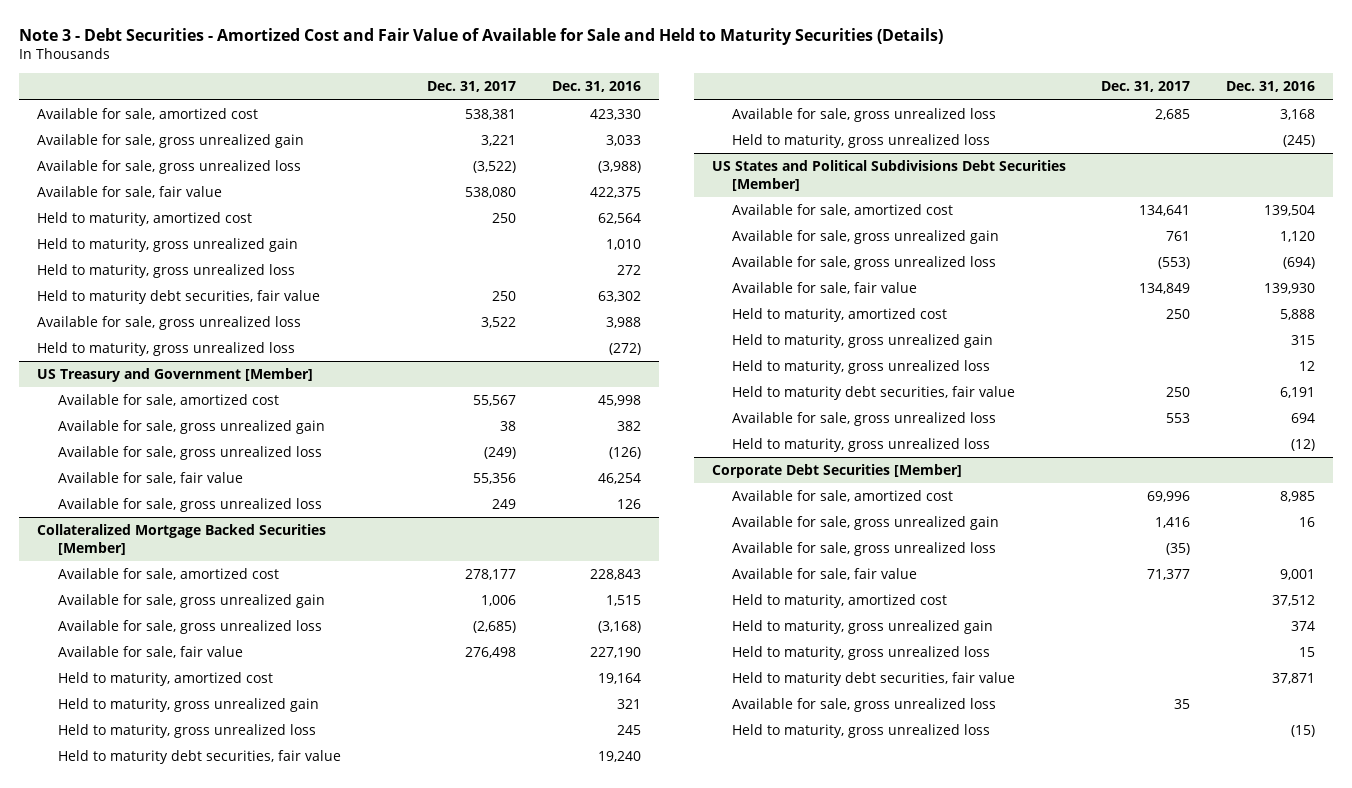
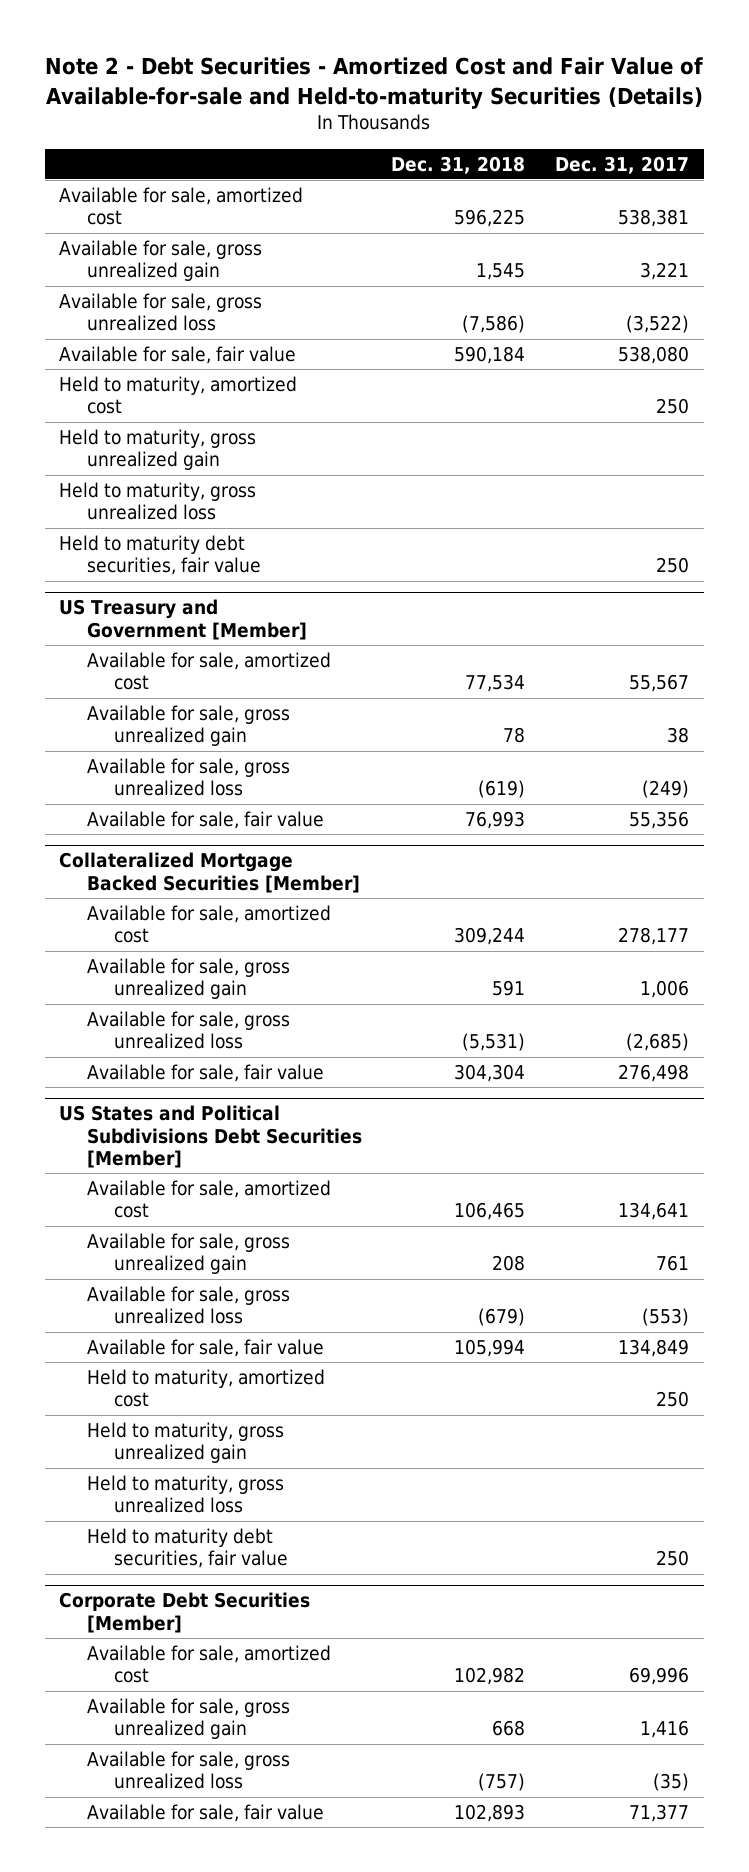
- Note 3 - Debt Securities - Amortized Cost and Fair Value of Available for Sale and Held to Maturity Securities (Details)
+ Note 2 - Debt Securities - Amortized Cost and Fair Value of Available-for-sale and Held-to-maturity Securities (Details)
- | Dec. 31, 2017 | Dec. 31, 2016
+ | Dec. 31, 2018 | Dec. 31, 2017
- Available for sale, gross unrealized loss | 3,522 | 3,988
- Held to maturity, gross unrealized loss | | (272)
@ US Treasury and Government [Member]
- Available for sale, gross unrealized loss | 249 | 126
@ Collateralized Mortgage Backed Securities [Member]
- Held to maturity, amortized cost | | 19,164
- Held to maturity, gross unrealized gain | | 321
- Held to maturity, gross unrealized loss | | 245
- Held to maturity debt securities, fair value | | 19,240
- Available for sale, gross unrealized loss | 2,685 | 3,168
- Held to maturity, gross unrealized loss | | (245)
@ US States and Political Subdivisions Debt Securities [Member]
- Available for sale, gross unrealized loss | 553 | 694
- Held to maturity, gross unrealized loss | | (12)
@ Corporate Debt Securities [Member]
- Held to maturity, amortized cost | | 37,512
- Held to maturity, gross unrealized gain | | 374
- Held to maturity, gross unrealized loss | | 15
- Held to maturity debt securities, fair value | | 37,871
- Available for sale, gross unrealized loss | 35 |
- Held to maturity, gross unrealized loss | | (15)

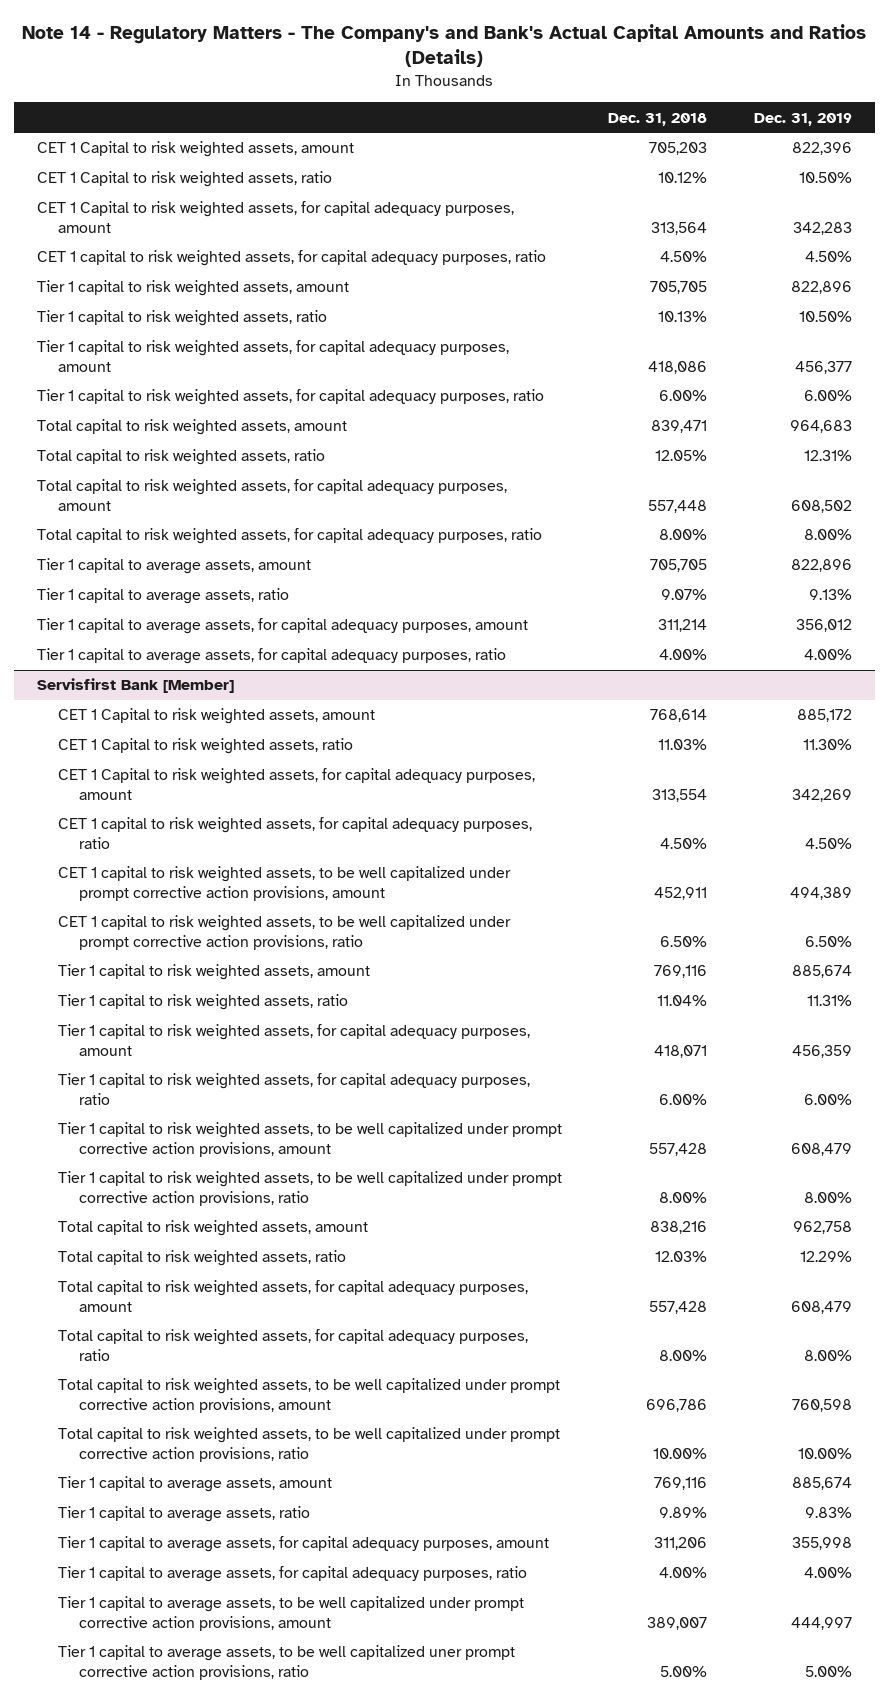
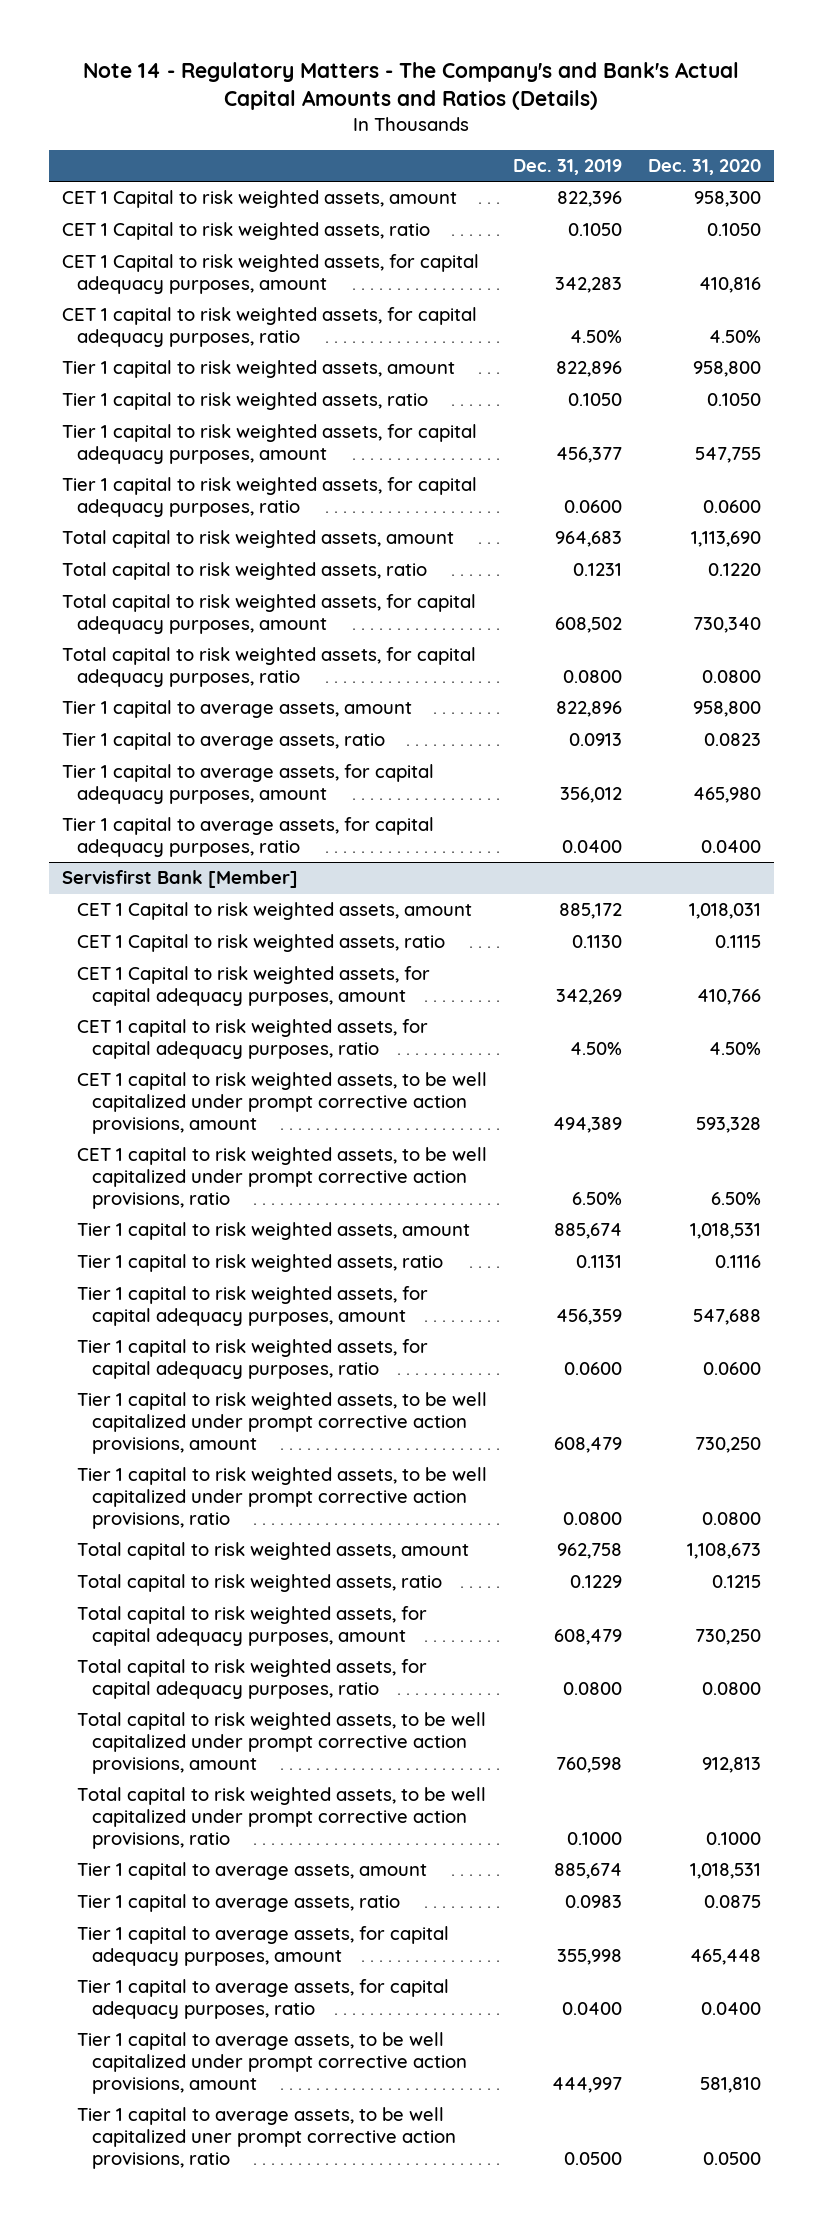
- | Dec. 31, 2018 | Dec. 31, 2019
+ | Dec. 31, 2019 | Dec. 31, 2020
- CET 1 Capital to risk weighted assets, ratio | 10.12% | 10.50%
+ CET 1 Capital to risk weighted assets, ratio | 0.1050 | 0.1050
- Tier 1 capital to risk weighted assets, ratio | 10.13% | 10.50%
+ Tier 1 capital to risk weighted assets, ratio | 0.1050 | 0.1050
- Tier 1 capital to risk weighted assets, for capital adequacy purposes, ratio | 6.00% | 6.00%
+ Tier 1 capital to risk weighted assets, for capital adequacy purposes, ratio | 0.0600 | 0.0600
- Total capital to risk weighted assets, ratio | 12.05% | 12.31%
+ Total capital to risk weighted assets, ratio | 0.1231 | 0.1220
- Total capital to risk weighted assets, for capital adequacy purposes, ratio | 8.00% | 8.00%
+ Total capital to risk weighted assets, for capital adequacy purposes, ratio | 0.0800 | 0.0800
- Tier 1 capital to average assets, ratio | 9.07% | 9.13%
+ Tier 1 capital to average assets, ratio | 0.0913 | 0.0823
- Tier 1 capital to average assets, for capital adequacy purposes, ratio | 4.00% | 4.00%
+ Tier 1 capital to average assets, for capital adequacy purposes, ratio | 0.0400 | 0.0400
@ Servisfirst Bank [Member]
- CET 1 Capital to risk weighted assets, ratio | 11.03% | 11.30%
+ CET 1 Capital to risk weighted assets, ratio | 0.1130 | 0.1115
- Tier 1 capital to risk weighted assets, ratio | 11.04% | 11.31%
+ Tier 1 capital to risk weighted assets, ratio | 0.1131 | 0.1116
- Tier 1 capital to risk weighted assets, for capital adequacy purposes, ratio | 6.00% | 6.00%
+ Tier 1 capital to risk weighted assets, for capital adequacy purposes, ratio | 0.0600 | 0.0600
- Tier 1 capital to risk weighted assets, to be well capitalized under prompt corrective action provisions, ratio | 8.00% | 8.00%
+ Tier 1 capital to risk weighted assets, to be well capitalized under prompt corrective action provisions, ratio | 0.0800 | 0.0800
- Total capital to risk weighted assets, ratio | 12.03% | 12.29%
+ Total capital to risk weighted assets, ratio | 0.1229 | 0.1215
- Total capital to risk weighted assets, for capital adequacy purposes, ratio | 8.00% | 8.00%
+ Total capital to risk weighted assets, for capital adequacy purposes, ratio | 0.0800 | 0.0800
- Total capital to risk weighted assets, to be well capitalized under prompt corrective action provisions, ratio | 10.00% | 10.00%
+ Total capital to risk weighted assets, to be well capitalized under prompt corrective action provisions, ratio | 0.1000 | 0.1000
- Tier 1 capital to average assets, ratio | 9.89% | 9.83%
+ Tier 1 capital to average assets, ratio | 0.0983 | 0.0875
- Tier 1 capital to average assets, for capital adequacy purposes, ratio | 4.00% | 4.00%
+ Tier 1 capital to average assets, for capital adequacy purposes, ratio | 0.0400 | 0.0400
- Tier 1 capital to average assets, to be well capitalized uner prompt corrective action provisions, ratio | 5.00% | 5.00%
+ Tier 1 capital to average assets, to be well capitalized uner prompt corrective action provisions, ratio | 0.0500 | 0.0500

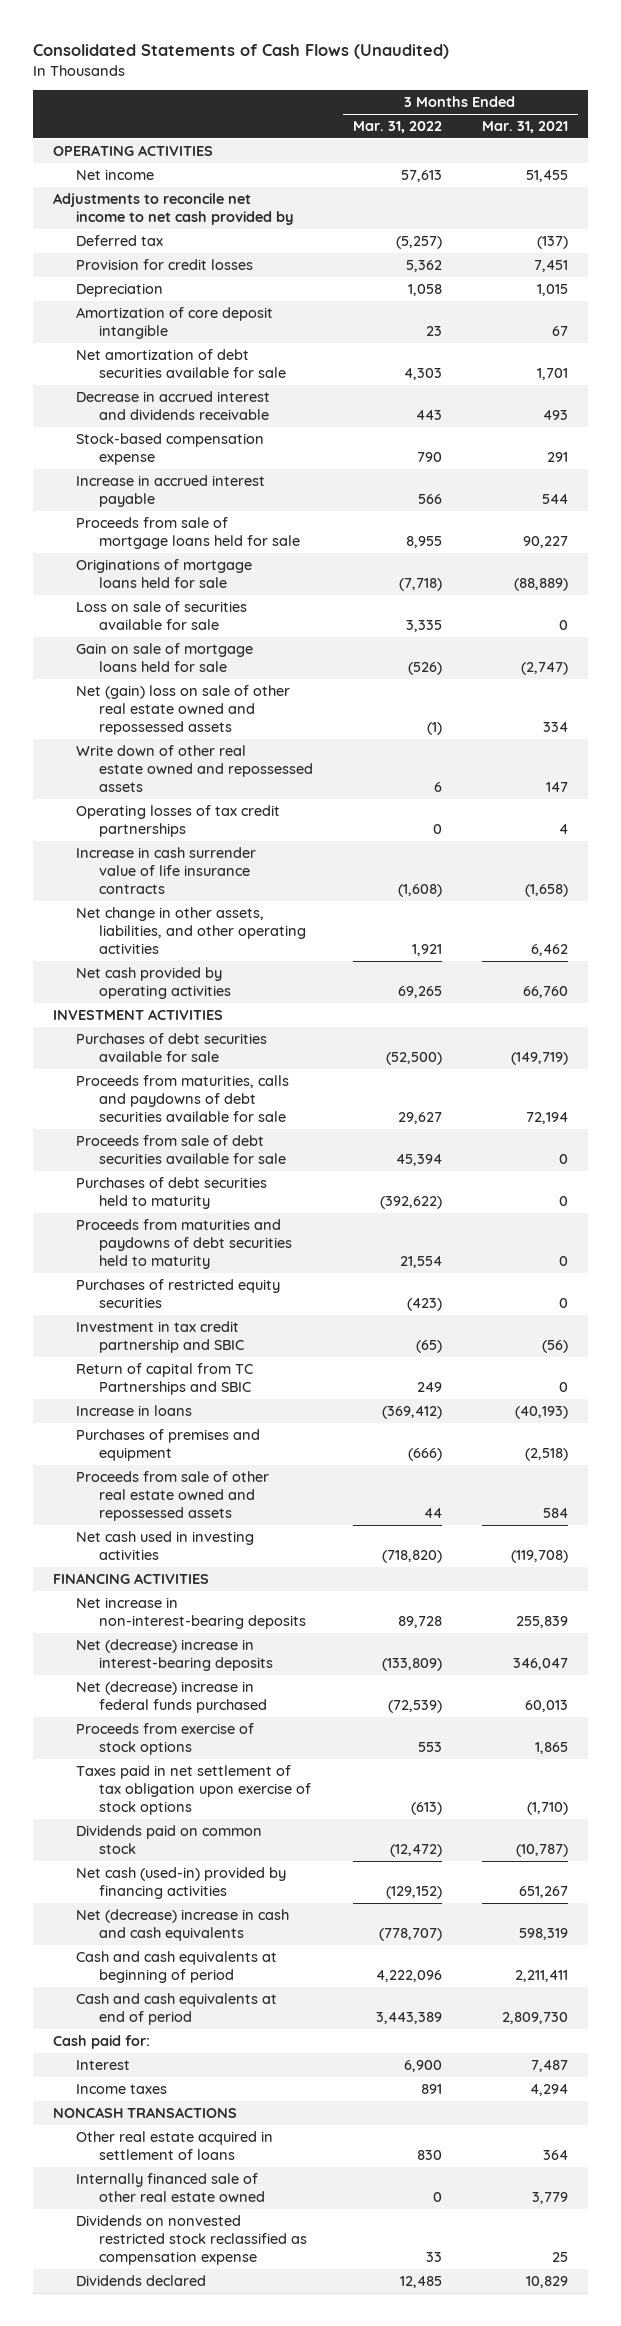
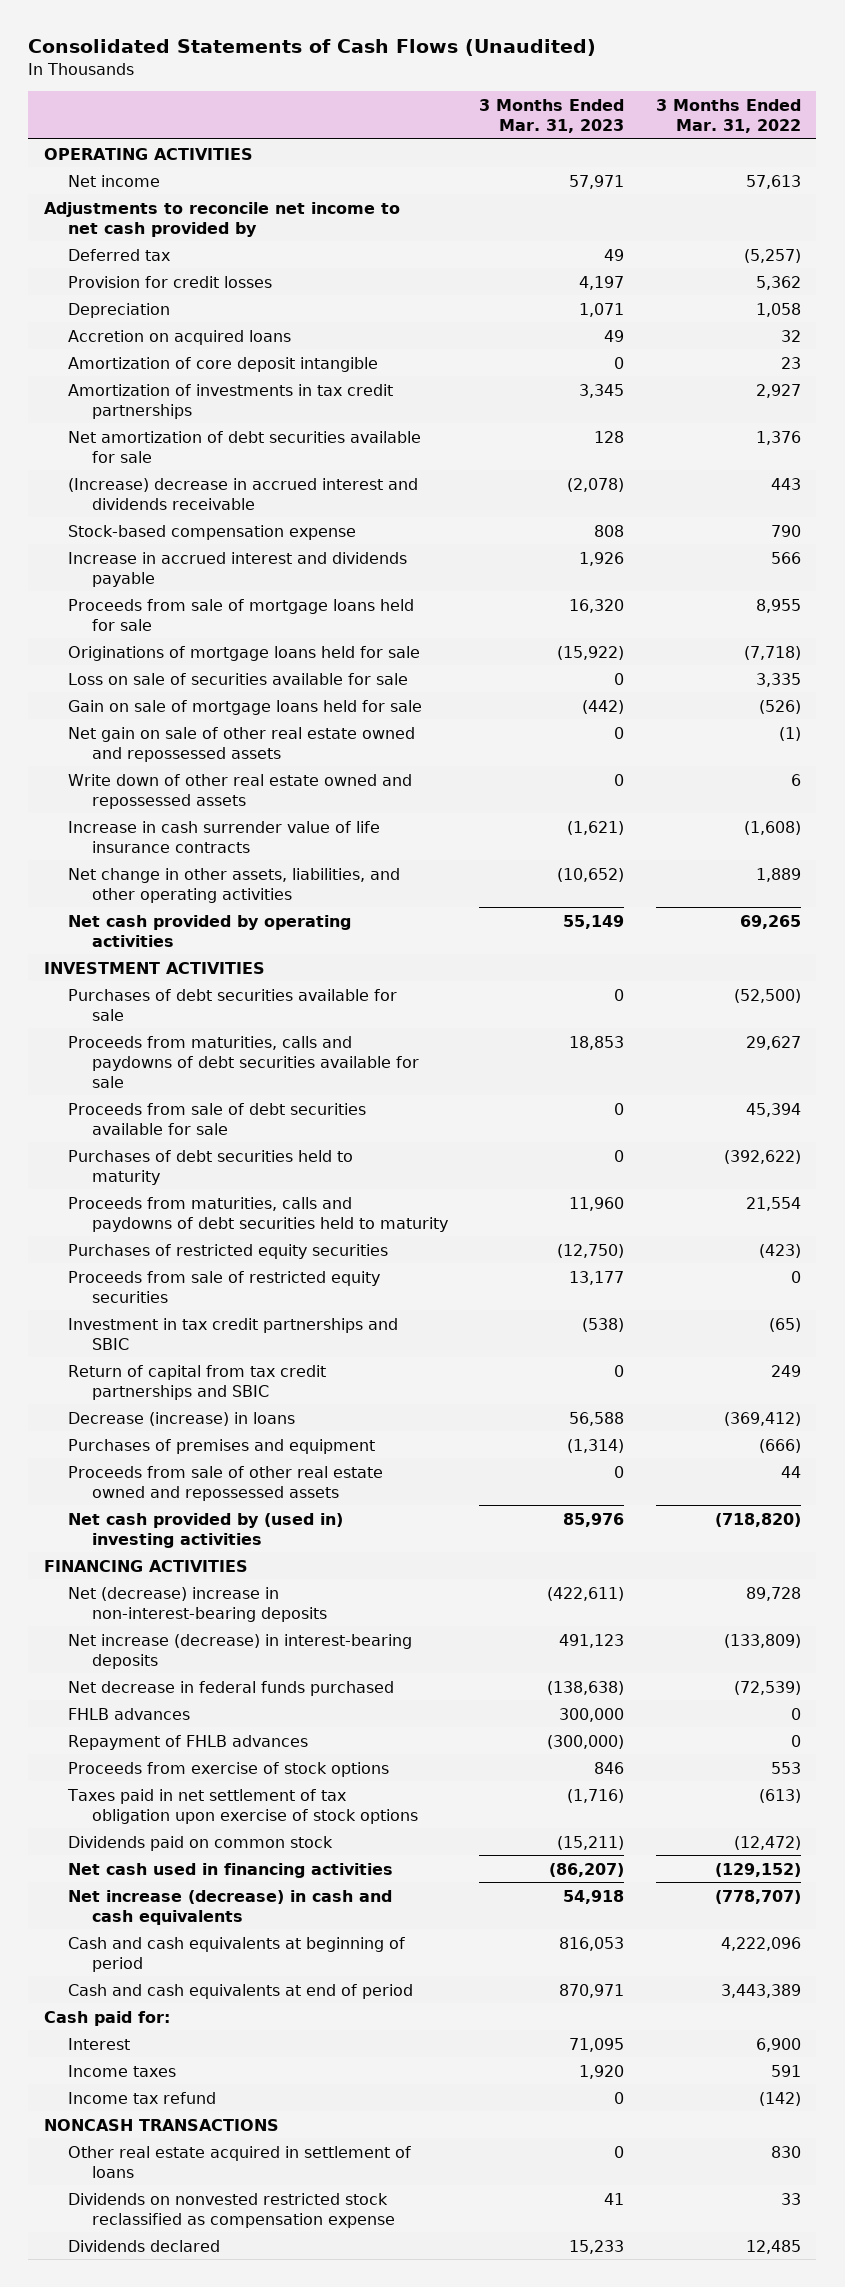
- | 3 Months Ended Mar. 31, 2022 | 3 Months Ended Mar. 31, 2021
+ | 3 Months Ended Mar. 31, 2023 | 3 Months Ended Mar. 31, 2022
+ Accretion on acquired loans | 49 | 32
- Net amortization of debt securities available for sale | 4,303 | 1,701
- Decrease in accrued interest and dividends receivable | 443 | 493
+ Amortization of investments in tax credit partnerships | 3,345 | 2,927
+ Net amortization of debt securities available for sale | 128 | 1,376
+ (Increase) decrease in accrued interest and dividends receivable | (2,078) | 443
- Increase in accrued interest payable | 566 | 544
+ Increase in accrued interest and dividends payable | 1,926 | 566
- Net (gain) loss on sale of other real estate owned and repossessed assets | (1) | 334
+ Net gain on sale of other real estate owned and repossessed assets | 0 | (1)
- Operating losses of tax credit partnerships | 0 | 4
- Net change in other assets, liabilities, and other operating activities | 1,921 | 6,462
+ Net change in other assets, liabilities, and other operating activities | (10,652) | 1,889
- Proceeds from maturities and paydowns of debt securities held to maturity | 21,554 | 0
+ Proceeds from maturities, calls and paydowns of debt securities held to maturity | 11,960 | 21,554
- Investment in tax credit partnership and SBIC | (65) | (56)
- Return of capital from TC Partnerships and SBIC | 249 | 0
- Increase in loans | (369,412) | (40,193)
+ Proceeds from sale of restricted equity securities | 13,177 | 0
+ Investment in tax credit partnerships and SBIC | (538) | (65)
+ Return of capital from tax credit partnerships and SBIC | 0 | 249
+ Decrease (increase) in loans | 56,588 | (369,412)
- Net cash used in investing activities | (718,820) | (119,708)
+ Net cash provided by (used in) investing activities | 85,976 | (718,820)
- Net increase in non-interest-bearing deposits | 89,728 | 255,839
- Net (decrease) increase in interest-bearing deposits | (133,809) | 346,047
- Net (decrease) increase in federal funds purchased | (72,539) | 60,013
+ Net (decrease) increase in non-interest-bearing deposits | (422,611) | 89,728
+ Net increase (decrease) in interest-bearing deposits | 491,123 | (133,809)
+ Net decrease in federal funds purchased | (138,638) | (72,539)
+ FHLB advances | 300,000 | 0
+ Repayment of FHLB advances | (300,000) | 0
- Net cash (used-in) provided by financing activities | (129,152) | 651,267
- Net (decrease) increase in cash and cash equivalents | (778,707) | 598,319
+ Net cash used in financing activities | (86,207) | (129,152)
+ Net increase (decrease) in cash and cash equivalents | 54,918 | (778,707)
- Income taxes | 891 | 4,294
+ Income taxes | 1,920 | 591
+ Income tax refund | 0 | (142)
- Internally financed sale of other real estate owned | 0 | 3,779

